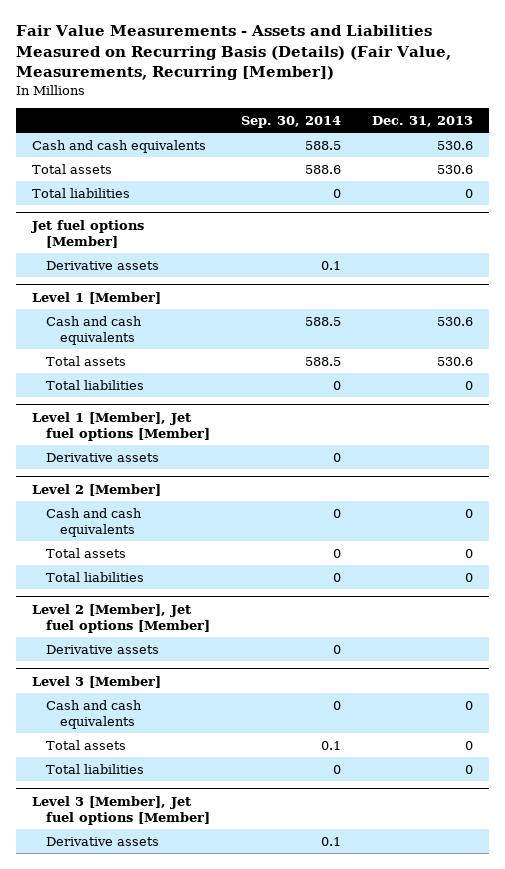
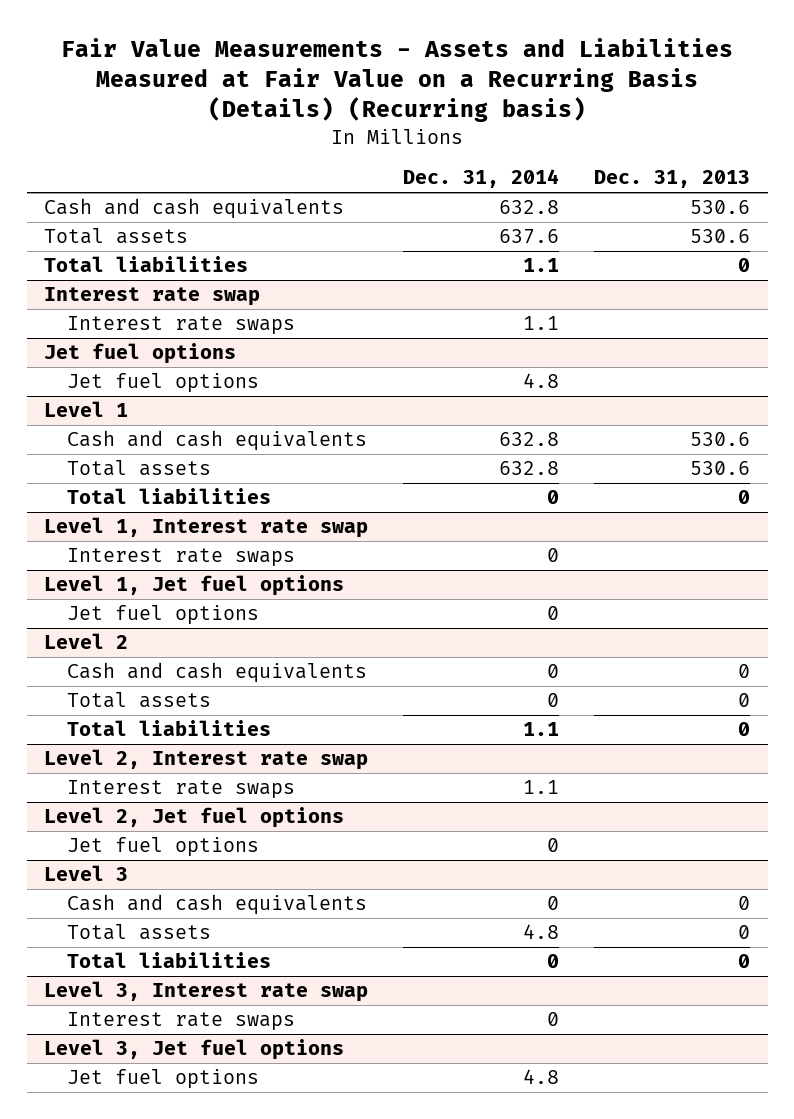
- Fair Value Measurements - Assets and Liabilities Measured on Recurring Basis (Details) (Fair Value, Measurements, Recurring [Member])
+ Fair Value Measurements - Assets and Liabilities Measured at Fair Value on a Recurring Basis (Details) (Recurring basis)
- | Sep. 30, 2014 | Dec. 31, 2013
+ | Dec. 31, 2014 | Dec. 31, 2013
- Jet fuel options [Member]
- Derivative assets | 0.1 |
- Level 1 [Member]
+ Interest rate swap
+ Interest rate swaps | 1.1 |
+ Jet fuel options
+ Jet fuel options | 4.8 |
+ Level 1
- Level 1 [Member], Jet fuel options [Member]
- Derivative assets | 0 |
- Level 2 [Member]
+ Level 1, Interest rate swap
+ Interest rate swaps | 0 |
+ Level 1, Jet fuel options
+ Jet fuel options | 0 |
+ Level 2
- Level 2 [Member], Jet fuel options [Member]
- Derivative assets | 0 |
- Level 3 [Member]
+ Level 2, Interest rate swap
+ Interest rate swaps | 1.1 |
+ Level 2, Jet fuel options
+ Jet fuel options | 0 |
+ Level 3
- Level 3 [Member], Jet fuel options [Member]
- Derivative assets | 0.1 |
+ Level 3, Interest rate swap
+ Interest rate swaps | 0 |
+ Level 3, Jet fuel options
+ Jet fuel options | 4.8 |

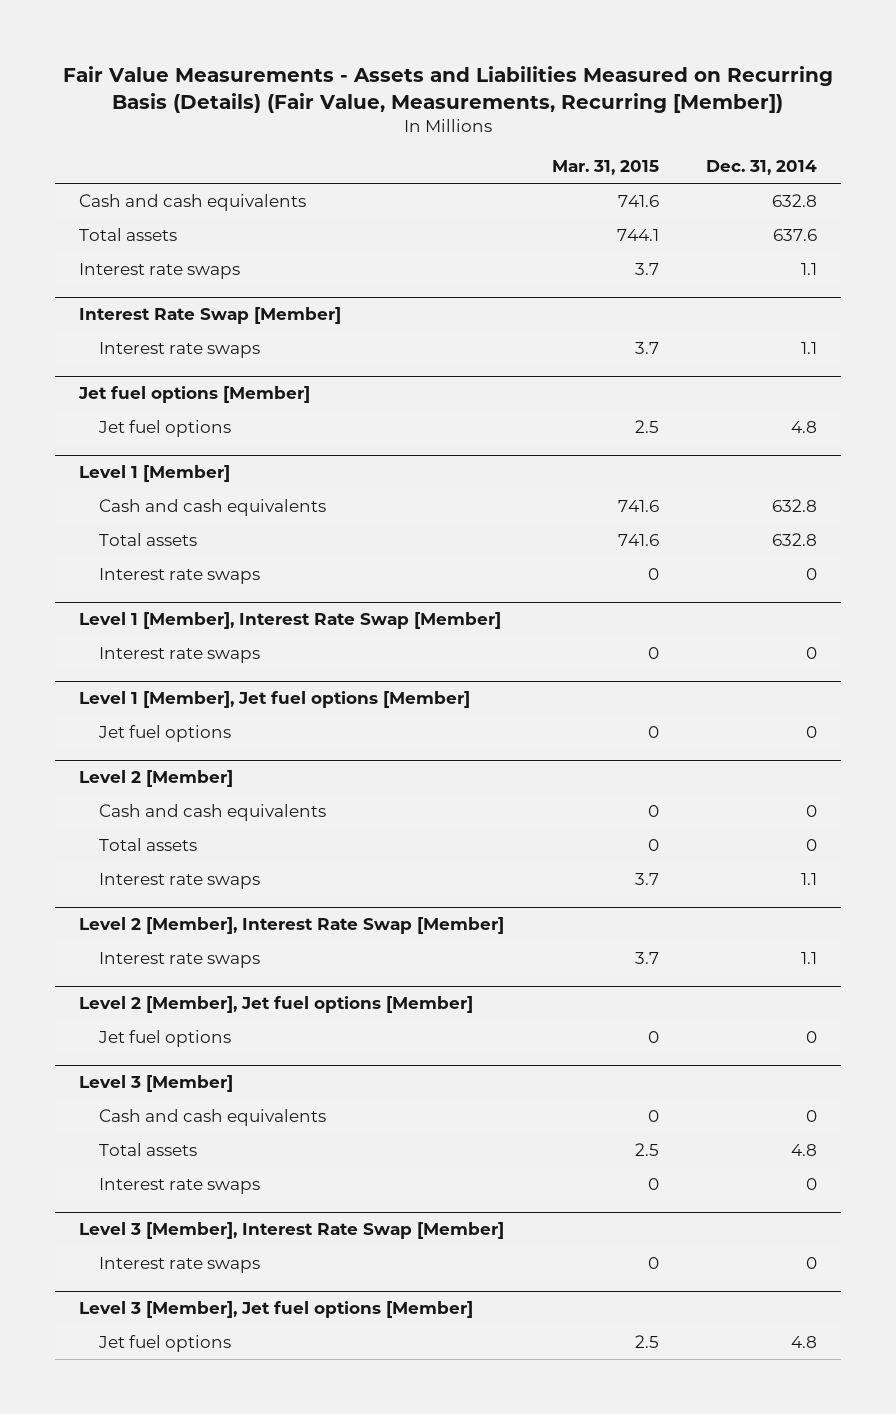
- Fair Value Measurements - Assets and Liabilities Measured at Fair Value on a Recurring Basis (Details) (Recurring basis)
+ Fair Value Measurements - Assets and Liabilities Measured on Recurring Basis (Details) (Fair Value, Measurements, Recurring [Member])
- | Dec. 31, 2014 | Dec. 31, 2013
+ | Mar. 31, 2015 | Dec. 31, 2014
- Total liabilities | 1.1 | 0
- Interest rate swap
- Jet fuel options
+ Interest Rate Swap [Member]
+ Interest rate swaps | 3.7 | 1.1
+ Jet fuel options [Member]
- Level 1
+ Level 1 [Member]
- Total liabilities | 0 | 0
- Level 1, Interest rate swap
- Level 1, Jet fuel options
+ Level 1 [Member], Interest Rate Swap [Member]
+ Interest rate swaps | 0 | 0
+ Level 1 [Member], Jet fuel options [Member]
- Level 2
+ Level 2 [Member]
- Total liabilities | 1.1 | 0
- Level 2, Interest rate swap
- Level 2, Jet fuel options
+ Level 2 [Member], Interest Rate Swap [Member]
+ Interest rate swaps | 3.7 | 1.1
+ Level 2 [Member], Jet fuel options [Member]
- Level 3
+ Level 3 [Member]
- Total liabilities | 0 | 0
- Level 3, Interest rate swap
- Level 3, Jet fuel options
+ Level 3 [Member], Interest Rate Swap [Member]
+ Interest rate swaps | 0 | 0
+ Level 3 [Member], Jet fuel options [Member]

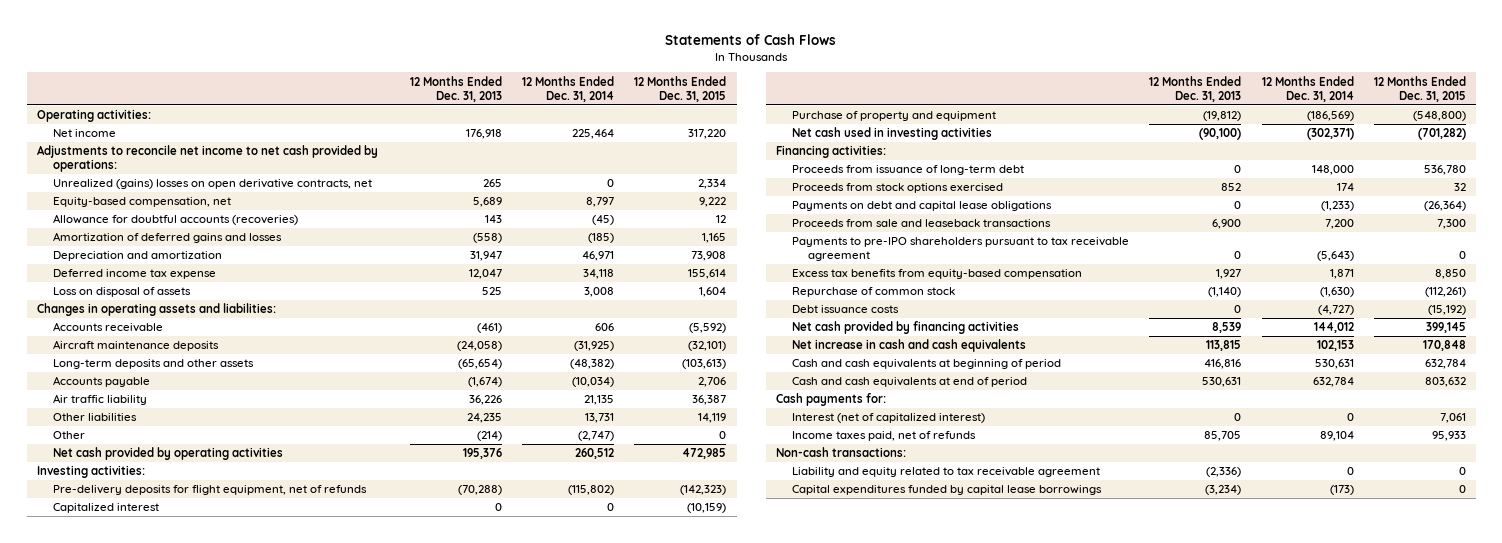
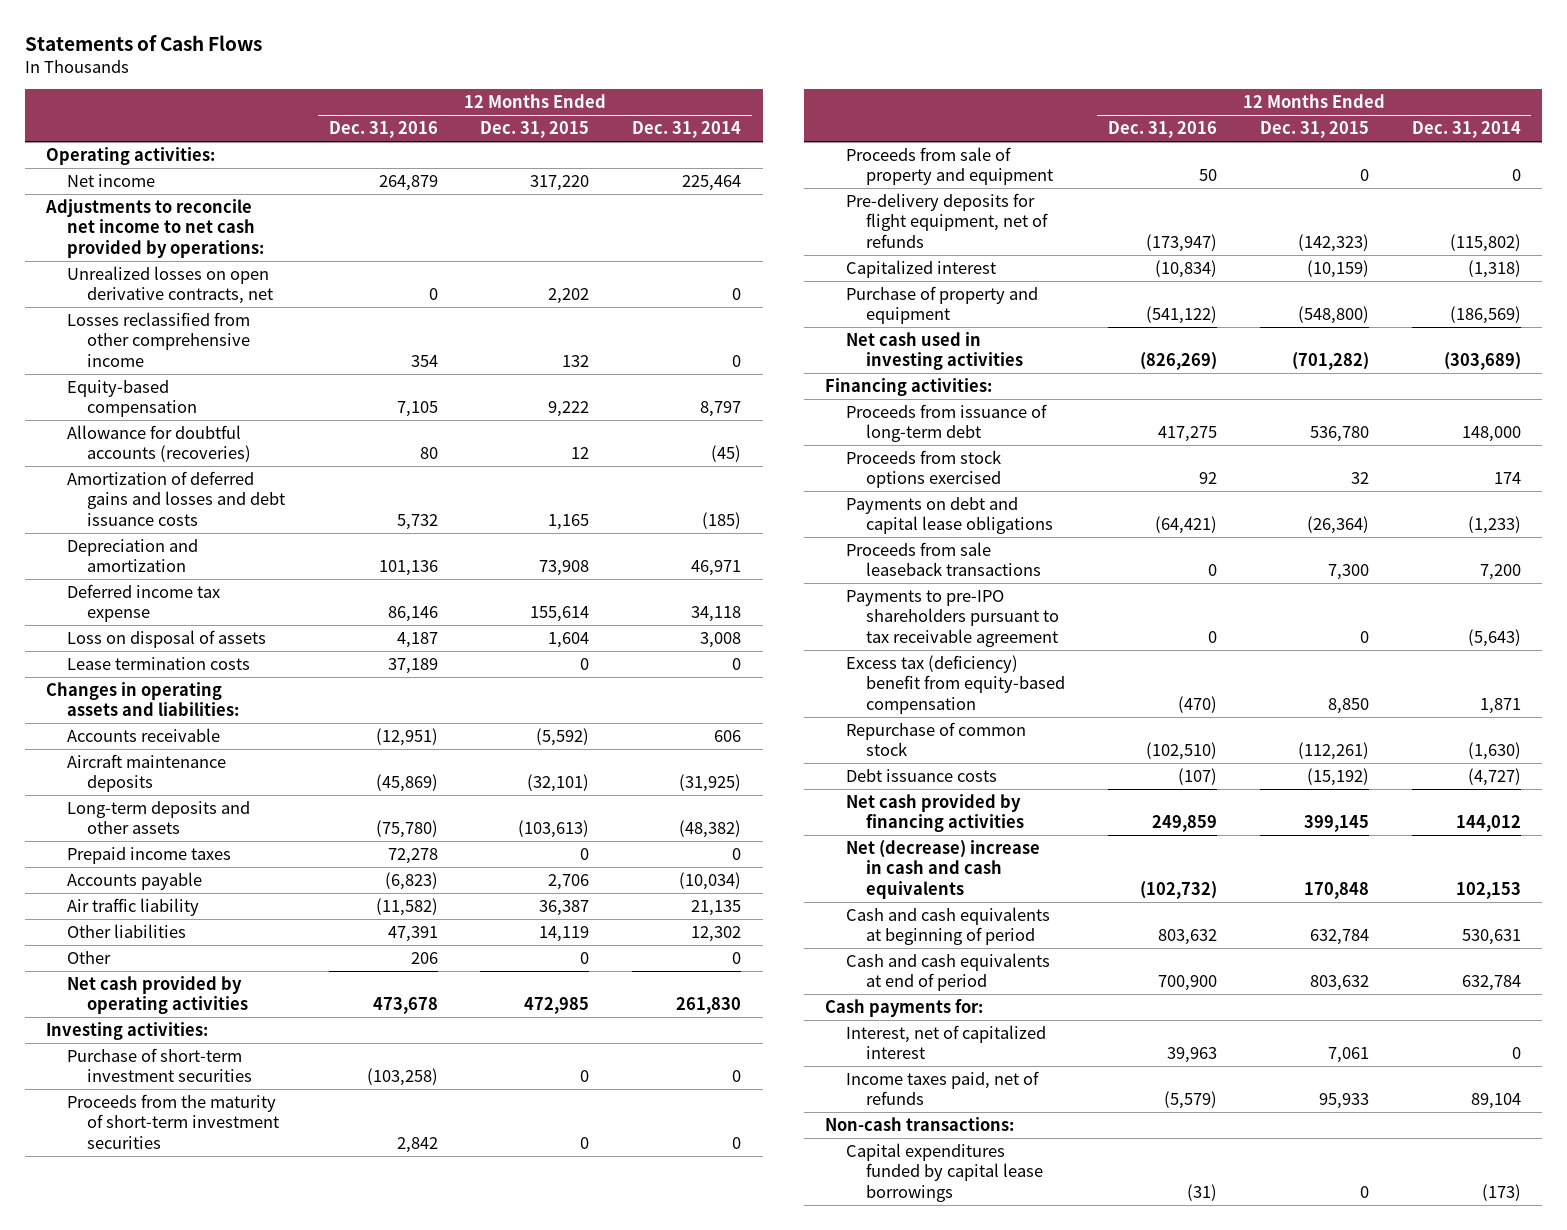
- | 12 Months Ended Dec. 31, 2013 | 12 Months Ended Dec. 31, 2014 | 12 Months Ended Dec. 31, 2015
+ | 12 Months Ended Dec. 31, 2016 | 12 Months Ended Dec. 31, 2015 | 12 Months Ended Dec. 31, 2014
- Unrealized (gains) losses on open derivative contracts, net | 265 | 0 | 2,334
- Equity-based compensation, net | 5,689 | 8,797 | 9,222
+ Unrealized losses on open derivative contracts, net | 0 | 2,202 | 0
+ Losses reclassified from other comprehensive income | 354 | 132 | 0
+ Equity-based compensation | 7,105 | 9,222 | 8,797
- Amortization of deferred gains and losses | (558) | (185) | 1,165
+ Amortization of deferred gains and losses and debt issuance costs | 5,732 | 1,165 | (185)
+ Lease termination costs | 37,189 | 0 | 0
+ Prepaid income taxes | 72,278 | 0 | 0
- Other liabilities | 24,235 | 13,731 | 14,119
- Other | (214) | (2,747) | 0
- Net cash provided by operating activities | 195,376 | 260,512 | 472,985
+ Other liabilities | 47,391 | 14,119 | 12,302
+ Other | 206 | 0 | 0
+ Net cash provided by operating activities | 473,678 | 472,985 | 261,830
+ Purchase of short-term investment securities | (103,258) | 0 | 0
+ Proceeds from the maturity of short-term investment securities | 2,842 | 0 | 0
+ Proceeds from sale of property and equipment | 50 | 0 | 0
- Capitalized interest | 0 | 0 | (10,159)
+ Capitalized interest | (10,834) | (10,159) | (1,318)
- Net cash used in investing activities | (90,100) | (302,371) | (701,282)
+ Net cash used in investing activities | (826,269) | (701,282) | (303,689)
- Proceeds from sale and leaseback transactions | 6,900 | 7,200 | 7,300
+ Proceeds from sale leaseback transactions | 0 | 7,300 | 7,200
- Excess tax benefits from equity-based compensation | 1,927 | 1,871 | 8,850
+ Excess tax (deficiency) benefit from equity-based compensation | (470) | 8,850 | 1,871
- Net increase in cash and cash equivalents | 113,815 | 102,153 | 170,848
+ Net (decrease) increase in cash and cash equivalents | (102,732) | 170,848 | 102,153
- Interest (net of capitalized interest) | 0 | 0 | 7,061
+ Interest, net of capitalized interest | 39,963 | 7,061 | 0
- Liability and equity related to tax receivable agreement | (2,336) | 0 | 0

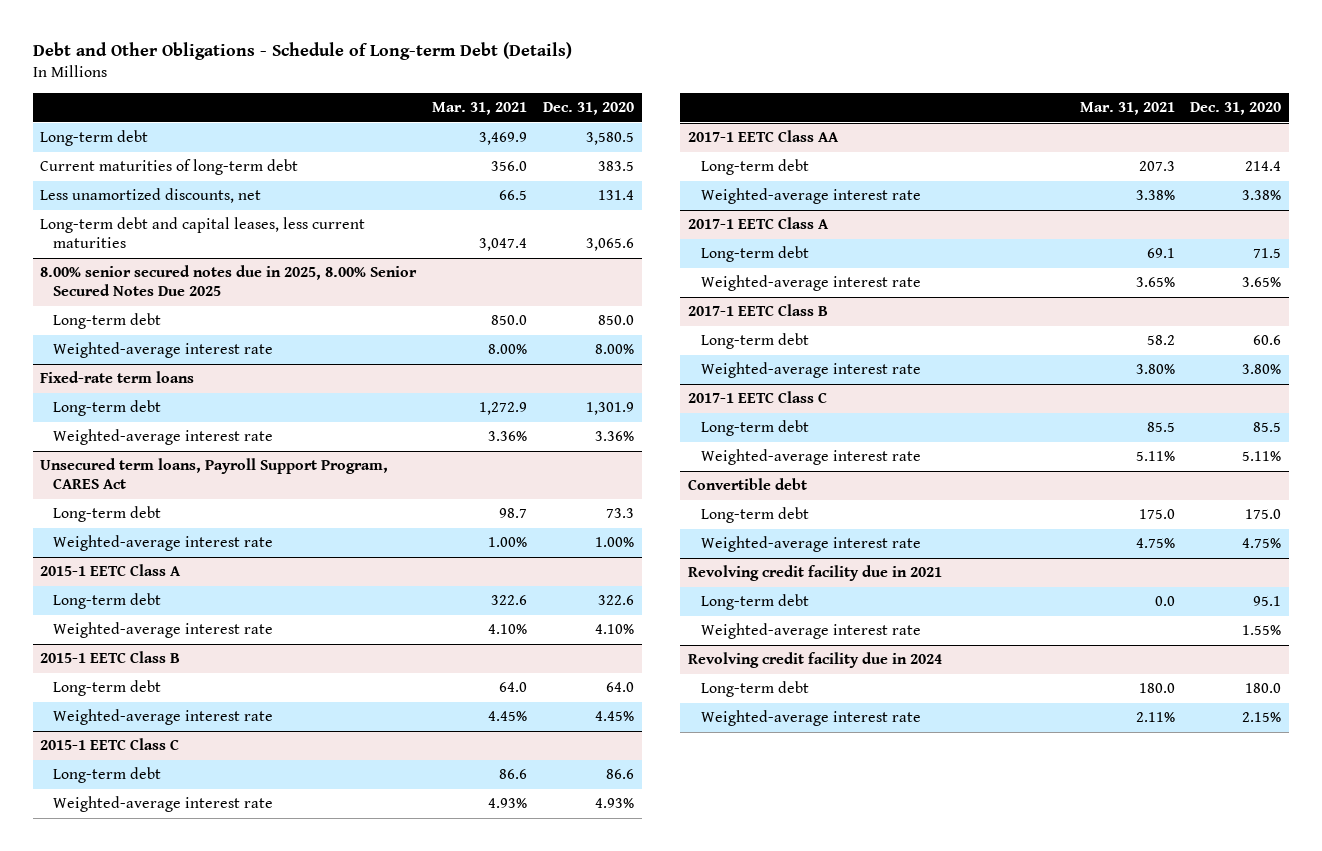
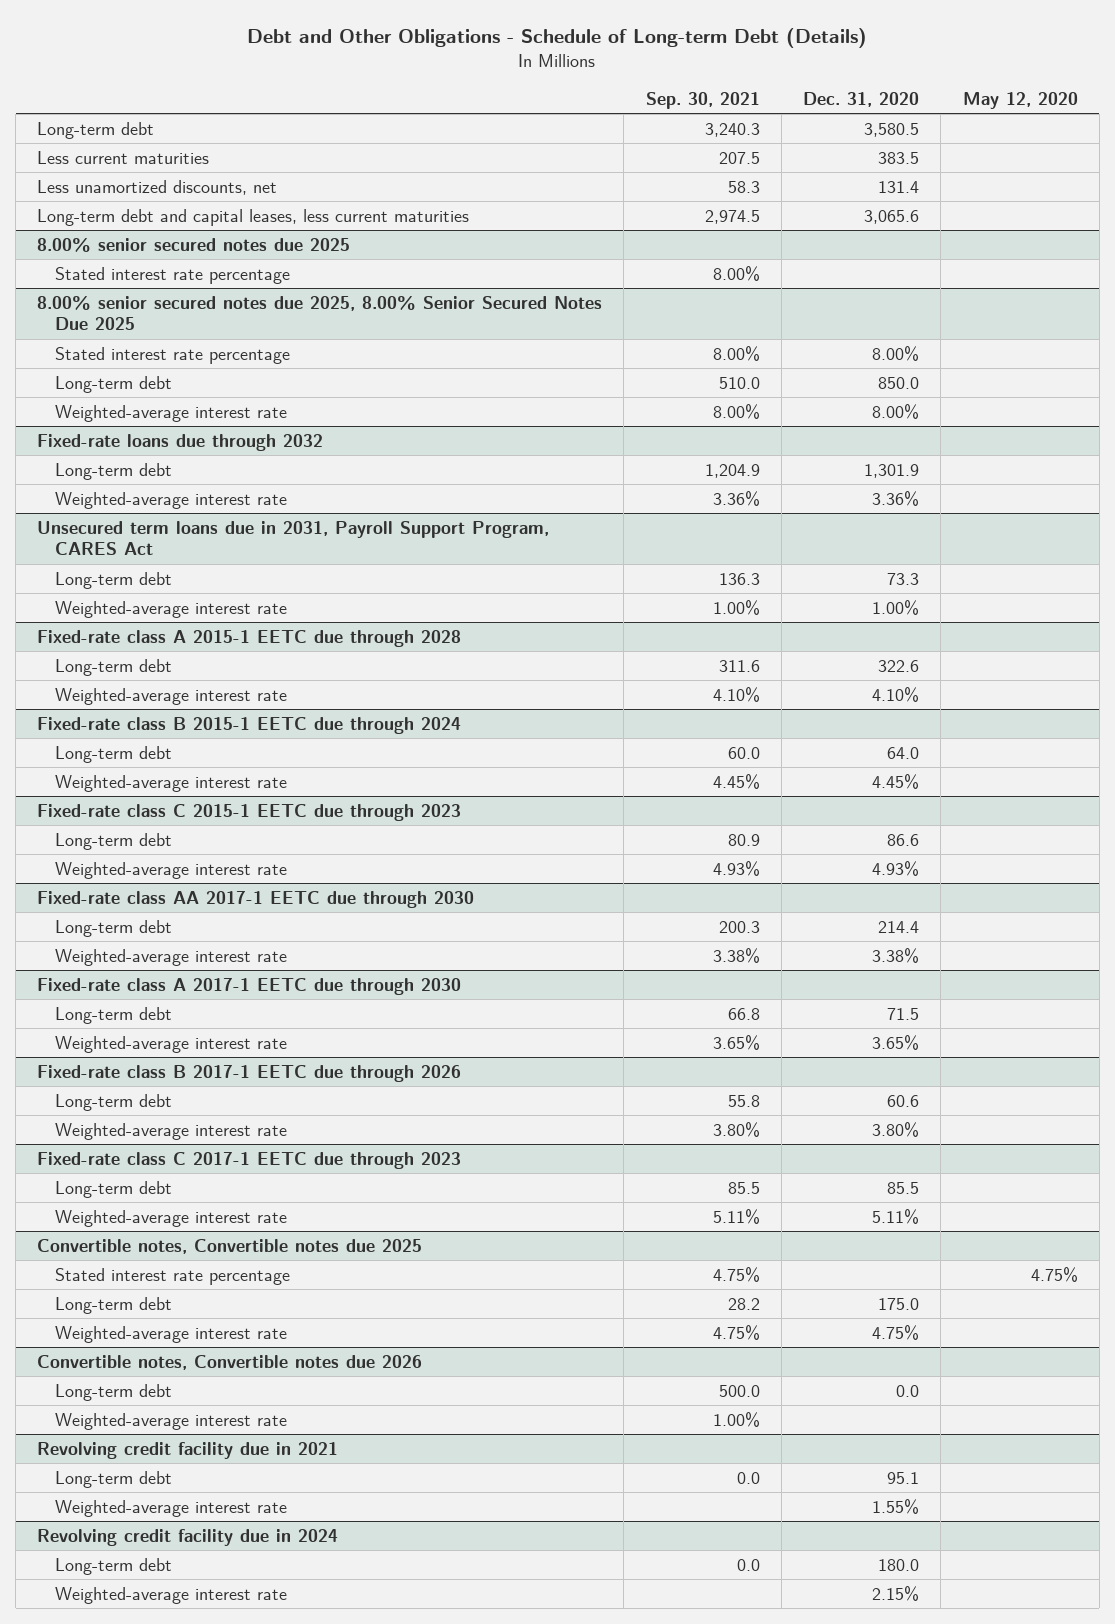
- | Mar. 31, 2021 | Dec. 31, 2020
+ | Sep. 30, 2021 | Dec. 31, 2020 | May 12, 2020
- Current maturities of long-term debt | 356.0 | 383.5
+ Less current maturities | 207.5 | 383.5 |
- 8.00% senior secured notes due in 2025, 8.00% Senior Secured Notes Due 2025
+ 8.00% senior secured notes due 2025
+ Stated interest rate percentage | 8.00% | |
+ 8.00% senior secured notes due 2025, 8.00% Senior Secured Notes Due 2025
+ Stated interest rate percentage | 8.00% | 8.00% |
- Fixed-rate term loans
+ Fixed-rate loans due through 2032
- Unsecured term loans, Payroll Support Program, CARES Act
+ Unsecured term loans due in 2031, Payroll Support Program, CARES Act
- 2015-1 EETC Class A
+ Fixed-rate class A 2015-1 EETC due through 2028
- 2015-1 EETC Class B
+ Fixed-rate class B 2015-1 EETC due through 2024
- 2015-1 EETC Class C
+ Fixed-rate class C 2015-1 EETC due through 2023
- 2017-1 EETC Class AA
+ Fixed-rate class AA 2017-1 EETC due through 2030
- 2017-1 EETC Class A
+ Fixed-rate class A 2017-1 EETC due through 2030
- 2017-1 EETC Class B
+ Fixed-rate class B 2017-1 EETC due through 2026
- 2017-1 EETC Class C
+ Fixed-rate class C 2017-1 EETC due through 2023
- Convertible debt
+ Convertible notes, Convertible notes due 2025
+ Stated interest rate percentage | 4.75% | | 4.75%
+ Convertible notes, Convertible notes due 2026
+ Long-term debt | 500.0 | 0.0 |
+ Weighted-average interest rate | 1.00% | |

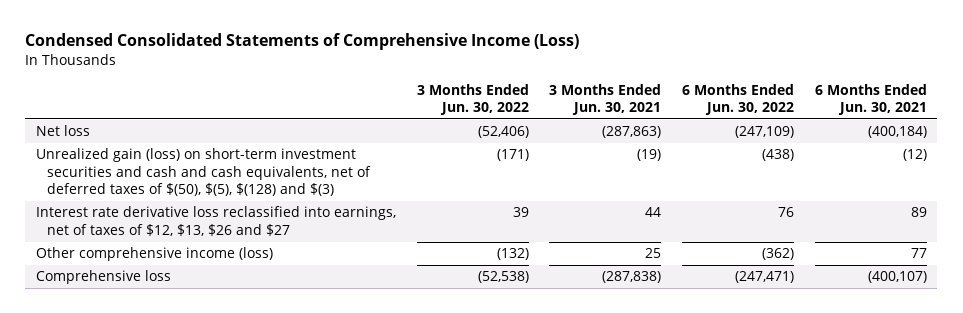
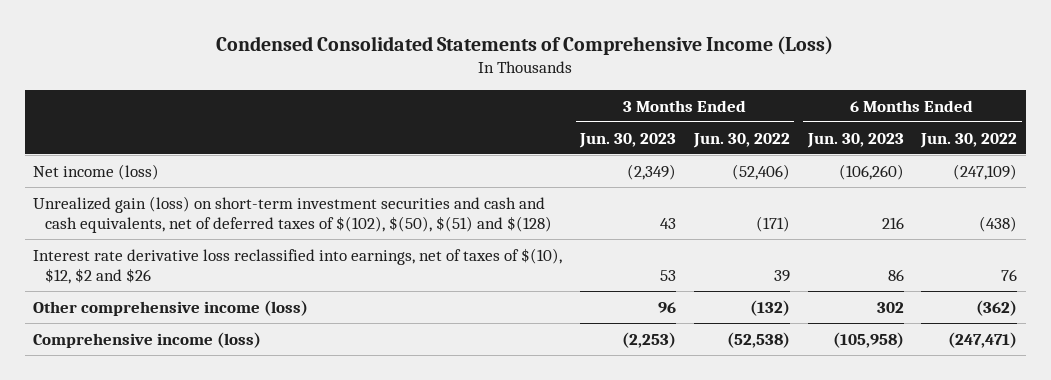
- | 3 Months Ended Jun. 30, 2022 | 3 Months Ended Jun. 30, 2021 | 6 Months Ended Jun. 30, 2022 | 6 Months Ended Jun. 30, 2021
+ | 3 Months Ended Jun. 30, 2023 | 3 Months Ended Jun. 30, 2022 | 6 Months Ended Jun. 30, 2023 | 6 Months Ended Jun. 30, 2022
- Net loss | (52,406) | (287,863) | (247,109) | (400,184)
- Unrealized gain (loss) on short-term investment securities and cash and cash equivalents, net of deferred taxes of $(50), $(5), $(128) and $(3) | (171) | (19) | (438) | (12)
- Interest rate derivative loss reclassified into earnings, net of taxes of $12, $13, $26 and $27 | 39 | 44 | 76 | 89
+ Net income (loss) | (2,349) | (52,406) | (106,260) | (247,109)
+ Unrealized gain (loss) on short-term investment securities and cash and cash equivalents, net of deferred taxes of $(102), $(50), $(51) and $(128) | 43 | (171) | 216 | (438)
+ Interest rate derivative loss reclassified into earnings, net of taxes of $(10), $12, $2 and $26 | 53 | 39 | 86 | 76
- Comprehensive loss | (52,538) | (287,838) | (247,471) | (400,107)
+ Comprehensive income (loss) | (2,253) | (52,538) | (105,958) | (247,471)

